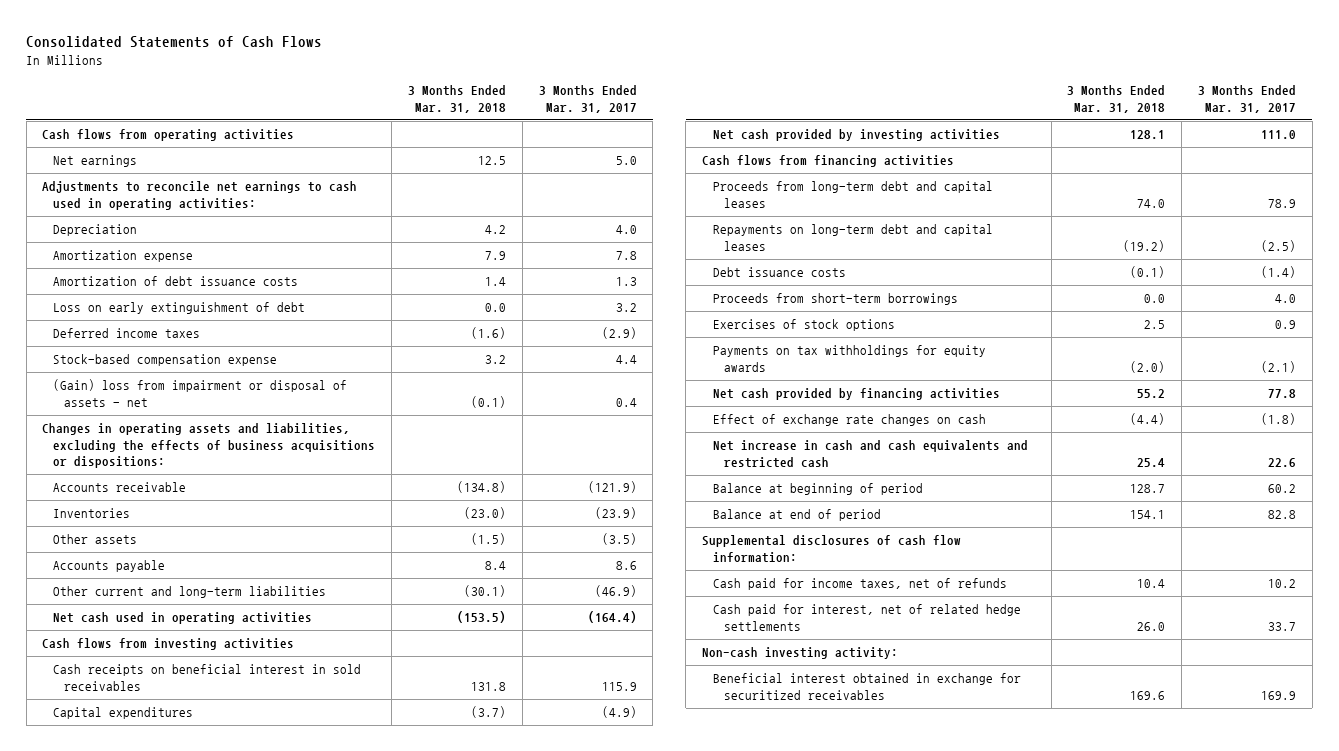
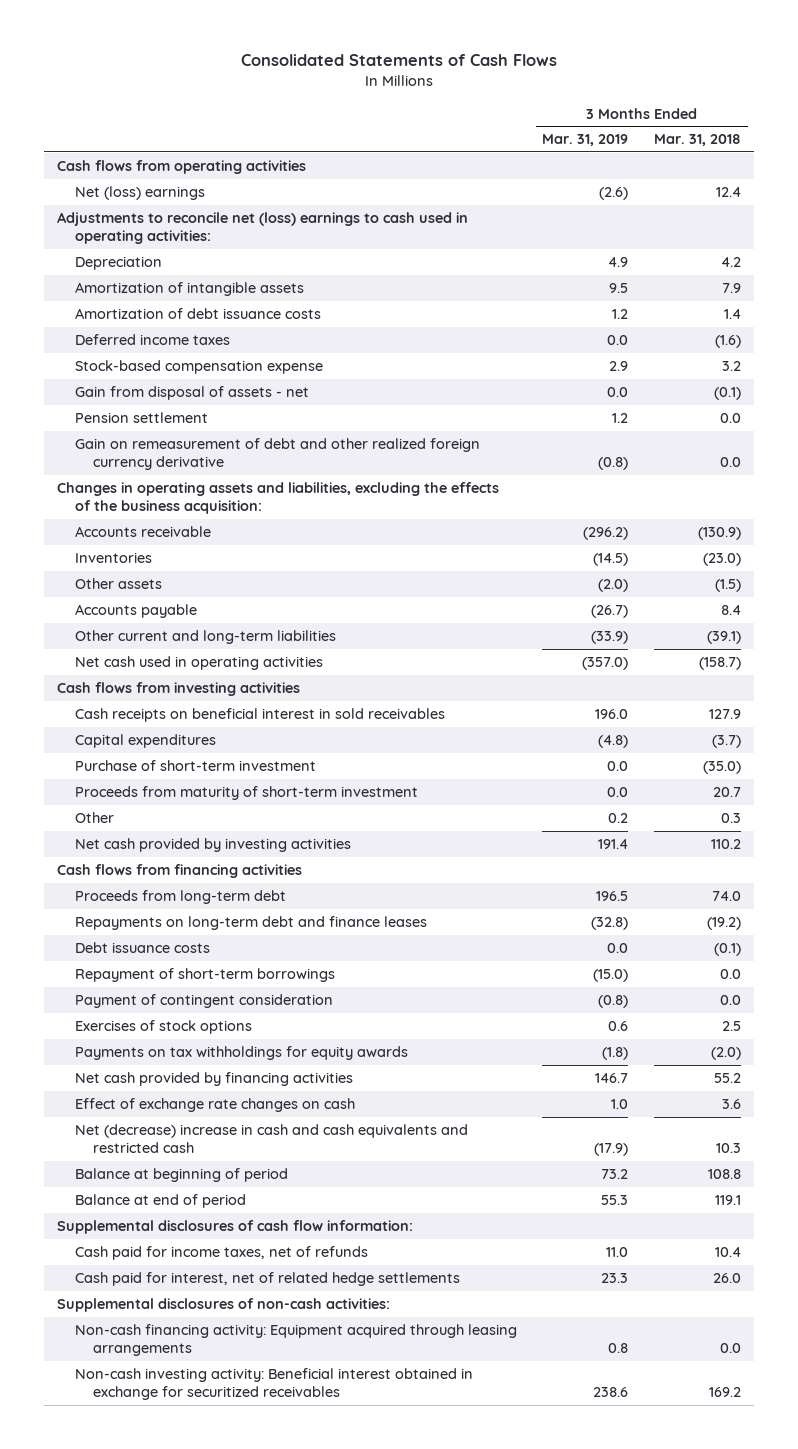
- | 3 Months Ended Mar. 31, 2018 | 3 Months Ended Mar. 31, 2017
+ | 3 Months Ended Mar. 31, 2019 | 3 Months Ended Mar. 31, 2018
- Net earnings | 12.5 | 5.0
- Adjustments to reconcile net earnings to cash used in operating activities:
+ Net (loss) earnings | (2.6) | 12.4
+ Adjustments to reconcile net (loss) earnings to cash used in operating activities:
- Amortization expense | 7.9 | 7.8
+ Amortization of intangible assets | 9.5 | 7.9
- Loss on early extinguishment of debt | 0.0 | 3.2
- (Gain) loss from impairment or disposal of assets - net | (0.1) | 0.4
- Changes in operating assets and liabilities, excluding the effects of business acquisitions or dispositions:
- Accounts receivable | (134.8) | (121.9)
+ Gain from disposal of assets - net | 0.0 | (0.1)
+ Pension settlement | 1.2 | 0.0
+ Gain on remeasurement of debt and other realized foreign currency derivative | (0.8) | 0.0
+ Changes in operating assets and liabilities, excluding the effects of the business acquisition:
+ Accounts receivable | (296.2) | (130.9)
- Other current and long-term liabilities | (30.1) | (46.9)
- Net cash used in operating activities | (153.5) | (164.4)
+ Other current and long-term liabilities | (33.9) | (39.1)
+ Net cash used in operating activities | (357.0) | (158.7)
- Cash receipts on beneficial interest in sold receivables | 131.8 | 115.9
+ Cash receipts on beneficial interest in sold receivables | 196.0 | 127.9
- Net cash provided by investing activities | 128.1 | 111.0
+ Purchase of short-term investment | 0.0 | (35.0)
+ Proceeds from maturity of short-term investment | 0.0 | 20.7
+ Other | 0.2 | 0.3
+ Net cash provided by investing activities | 191.4 | 110.2
- Proceeds from long-term debt and capital leases | 74.0 | 78.9
- Repayments on long-term debt and capital leases | (19.2) | (2.5)
+ Proceeds from long-term debt | 196.5 | 74.0
+ Repayments on long-term debt and finance leases | (32.8) | (19.2)
- Proceeds from short-term borrowings | 0.0 | 4.0
+ Repayment of short-term borrowings | (15.0) | 0.0
+ Payment of contingent consideration | (0.8) | 0.0
- Effect of exchange rate changes on cash | (4.4) | (1.8)
- Net increase in cash and cash equivalents and restricted cash | 25.4 | 22.6
- Balance at beginning of period | 128.7 | 60.2
- Balance at end of period | 154.1 | 82.8
+ Effect of exchange rate changes on cash | 1.0 | 3.6
+ Net (decrease) increase in cash and cash equivalents and restricted cash | (17.9) | 10.3
+ Balance at beginning of period | 73.2 | 108.8
+ Balance at end of period | 55.3 | 119.1
- Non-cash investing activity:
- Beneficial interest obtained in exchange for securitized receivables | 169.6 | 169.9
+ Supplemental disclosures of non-cash activities:
+ Non-cash financing activity: Equipment acquired through leasing arrangements | 0.8 | 0.0
+ Non-cash investing activity: Beneficial interest obtained in exchange for securitized receivables | 238.6 | 169.2

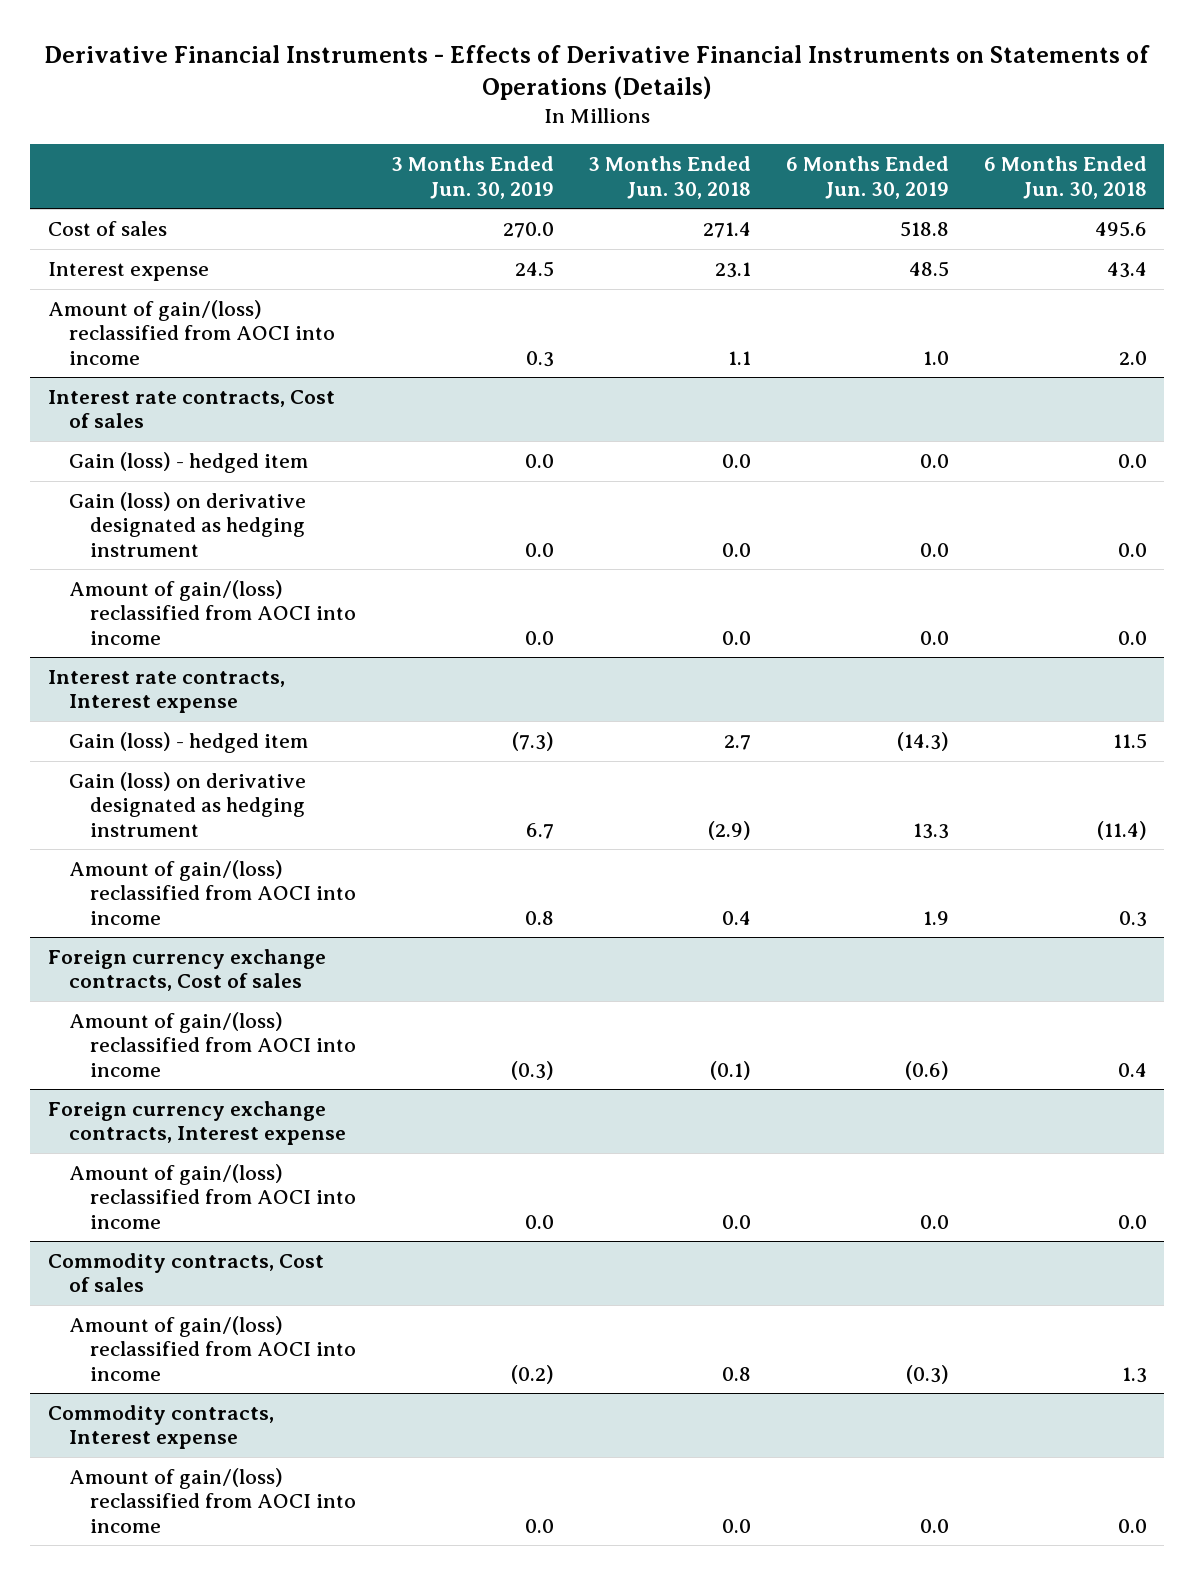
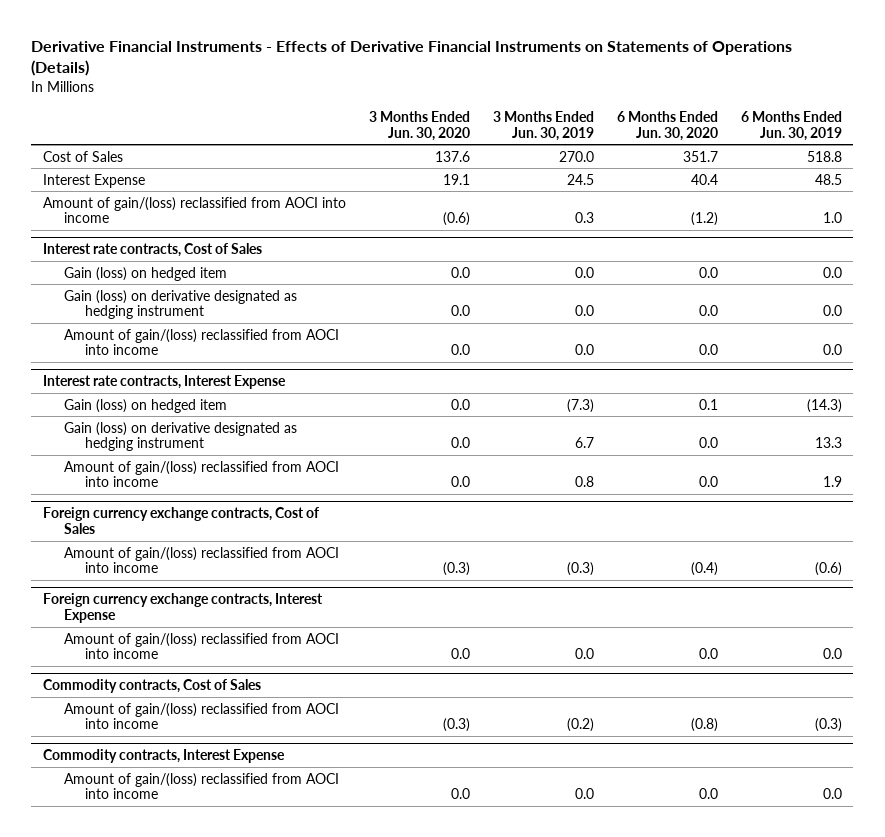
- | 3 Months Ended Jun. 30, 2019 | 3 Months Ended Jun. 30, 2018 | 6 Months Ended Jun. 30, 2019 | 6 Months Ended Jun. 30, 2018
+ | 3 Months Ended Jun. 30, 2020 | 3 Months Ended Jun. 30, 2019 | 6 Months Ended Jun. 30, 2020 | 6 Months Ended Jun. 30, 2019
- Cost of sales | 270.0 | 271.4 | 518.8 | 495.6
- Interest expense | 24.5 | 23.1 | 48.5 | 43.4
+ Cost of Sales | 137.6 | 270.0 | 351.7 | 518.8
+ Interest Expense | 19.1 | 24.5 | 40.4 | 48.5
- Interest rate contracts, Cost of sales
- Gain (loss) - hedged item | 0.0 | 0.0 | 0.0 | 0.0
+ Interest rate contracts, Cost of Sales
+ Gain (loss) on hedged item | 0.0 | 0.0 | 0.0 | 0.0
- Interest rate contracts, Interest expense
- Gain (loss) - hedged item | (7.3) | 2.7 | (14.3) | 11.5
+ Interest rate contracts, Interest Expense
+ Gain (loss) on hedged item | 0.0 | (7.3) | 0.1 | (14.3)
- Foreign currency exchange contracts, Cost of sales
+ Foreign currency exchange contracts, Cost of Sales
- Foreign currency exchange contracts, Interest expense
+ Foreign currency exchange contracts, Interest Expense
- Commodity contracts, Cost of sales
+ Commodity contracts, Cost of Sales
- Commodity contracts, Interest expense
+ Commodity contracts, Interest Expense

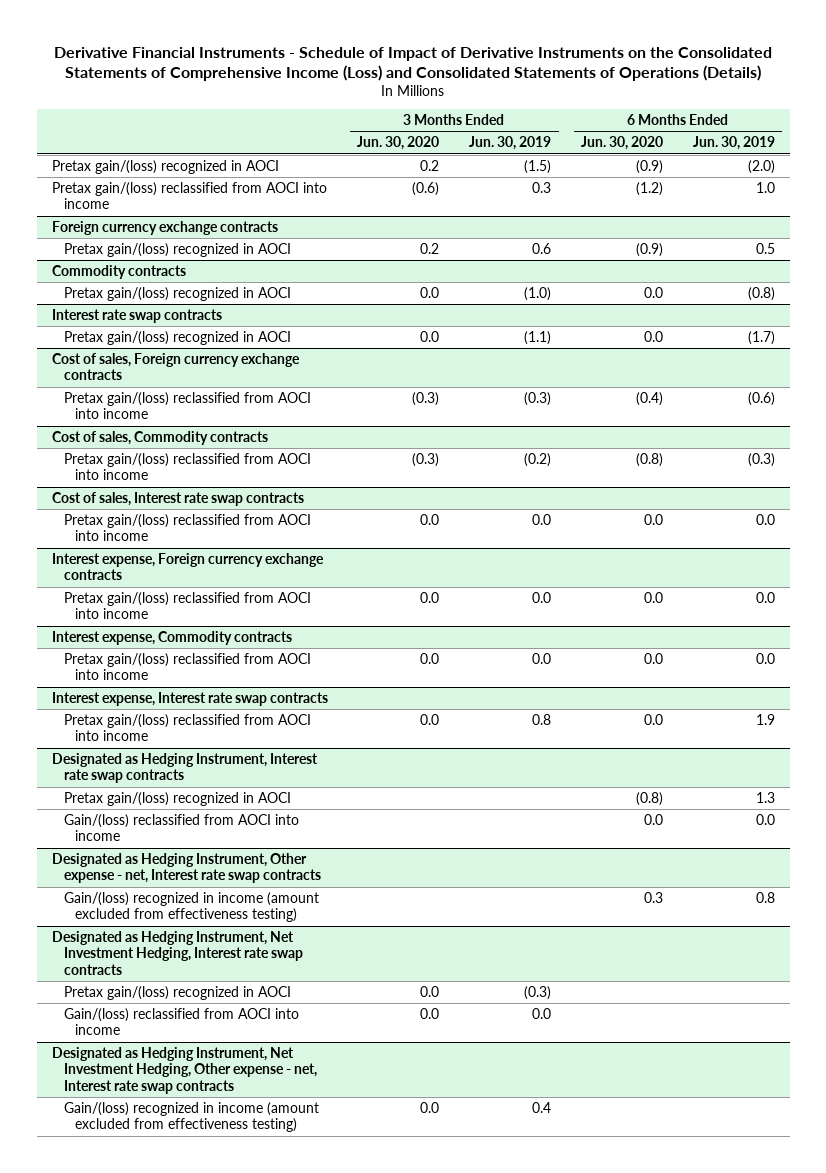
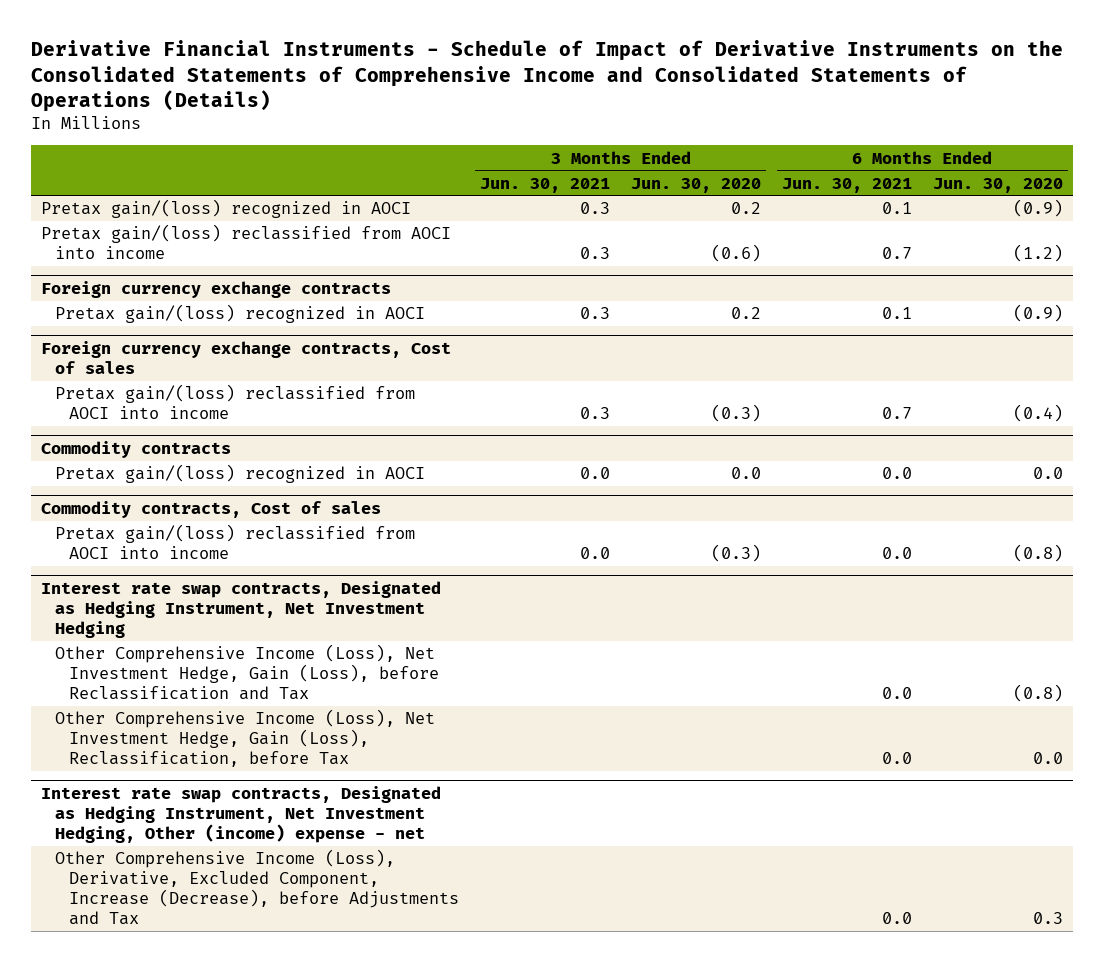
- Derivative Financial Instruments - Schedule of Impact of Derivative Instruments on the Consolidated Statements of Comprehensive Income (Loss) and Consolidated Statements of Operations (Details)
+ Derivative Financial Instruments - Schedule of Impact of Derivative Instruments on the Consolidated Statements of Comprehensive Income and Consolidated Statements of Operations (Details)
- | 3 Months Ended Jun. 30, 2020 | 3 Months Ended Jun. 30, 2019 | 6 Months Ended Jun. 30, 2020 | 6 Months Ended Jun. 30, 2019
+ | 3 Months Ended Jun. 30, 2021 | 3 Months Ended Jun. 30, 2020 | 6 Months Ended Jun. 30, 2021 | 6 Months Ended Jun. 30, 2020
+ Foreign currency exchange contracts, Cost of sales
+ Pretax gain/(loss) reclassified from AOCI into income | 0.3 | (0.3) | 0.7 | (0.4)
- Interest rate swap contracts
- Pretax gain/(loss) recognized in AOCI | 0.0 | (1.1) | 0.0 | (1.7)
- Cost of sales, Foreign currency exchange contracts
- Pretax gain/(loss) reclassified from AOCI into income | (0.3) | (0.3) | (0.4) | (0.6)
- Cost of sales, Commodity contracts
+ Commodity contracts, Cost of sales
- Cost of sales, Interest rate swap contracts
- Pretax gain/(loss) reclassified from AOCI into income | 0.0 | 0.0 | 0.0 | 0.0
- Interest expense, Foreign currency exchange contracts
- Pretax gain/(loss) reclassified from AOCI into income | 0.0 | 0.0 | 0.0 | 0.0
- Interest expense, Commodity contracts
- Pretax gain/(loss) reclassified from AOCI into income | 0.0 | 0.0 | 0.0 | 0.0
- Interest expense, Interest rate swap contracts
- Pretax gain/(loss) reclassified from AOCI into income | 0.0 | 0.8 | 0.0 | 1.9
- Designated as Hedging Instrument, Interest rate swap contracts
- Pretax gain/(loss) recognized in AOCI | | | (0.8) | 1.3
- Gain/(loss) reclassified from AOCI into income | | | 0.0 | 0.0
- Designated as Hedging Instrument, Other expense - net, Interest rate swap contracts
- Gain/(loss) recognized in income (amount excluded from effectiveness testing) | | | 0.3 | 0.8
- Designated as Hedging Instrument, Net Investment Hedging, Interest rate swap contracts
- Pretax gain/(loss) recognized in AOCI | 0.0 | (0.3) | |
- Gain/(loss) reclassified from AOCI into income | 0.0 | 0.0 | |
- Designated as Hedging Instrument, Net Investment Hedging, Other expense - net, Interest rate swap contracts
- Gain/(loss) recognized in income (amount excluded from effectiveness testing) | 0.0 | 0.4 | |
+ Interest rate swap contracts, Designated as Hedging Instrument, Net Investment Hedging
+ Other Comprehensive Income (Loss), Net Investment Hedge, Gain (Loss), before Reclassification and Tax | | | 0.0 | (0.8)
+ Other Comprehensive Income (Loss), Net Investment Hedge, Gain (Loss), Reclassification, before Tax | | | 0.0 | 0.0
+ Interest rate swap contracts, Designated as Hedging Instrument, Net Investment Hedging, Other (income) expense - net
+ Other Comprehensive Income (Loss), Derivative, Excluded Component, Increase (Decrease), before Adjustments and Tax | | | 0.0 | 0.3

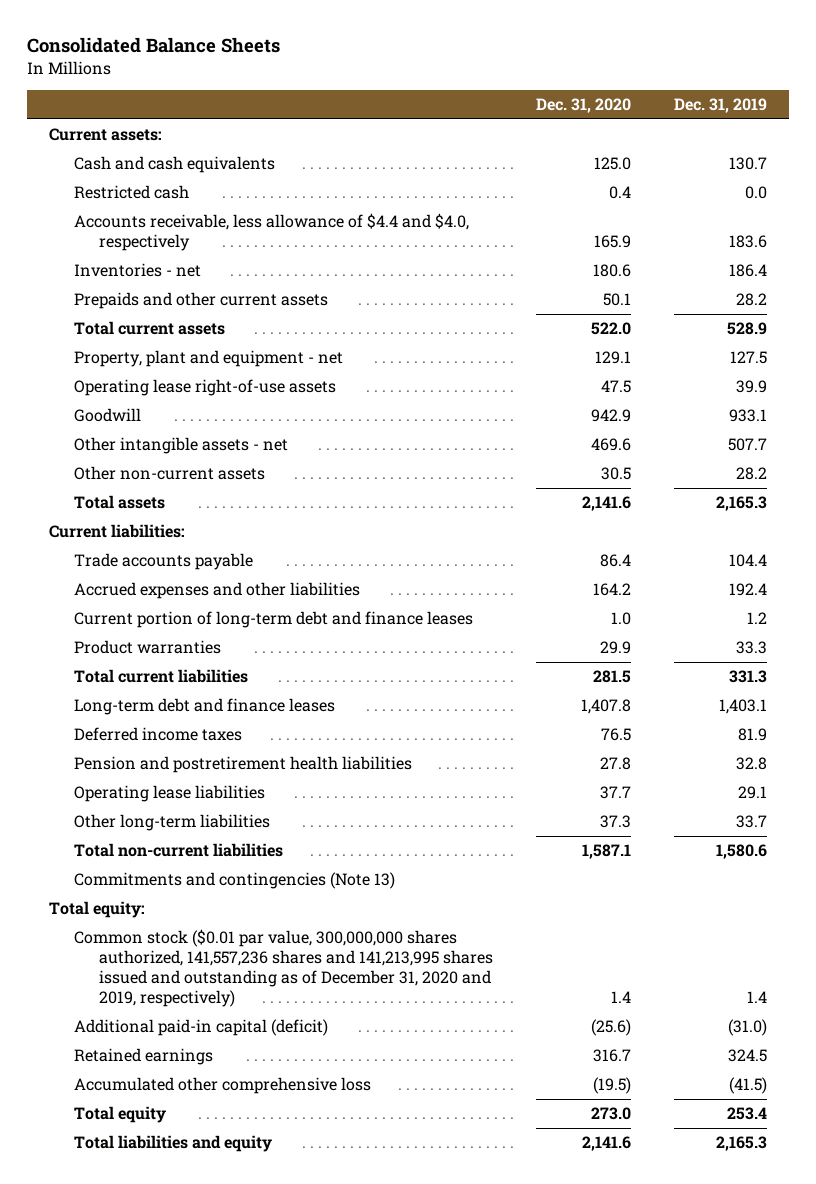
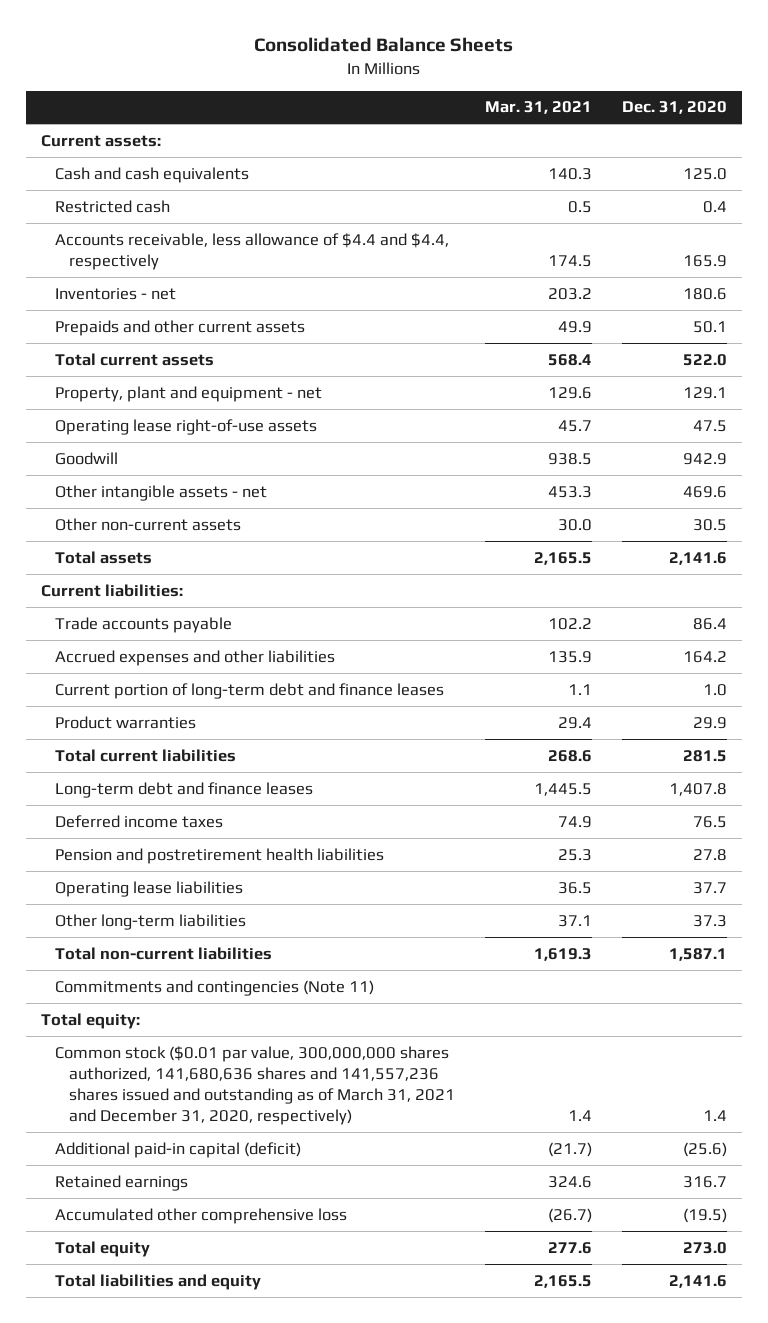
- | Dec. 31, 2020 | Dec. 31, 2019
+ | Mar. 31, 2021 | Dec. 31, 2020
- Accounts receivable, less allowance of $4.4 and $4.0, respectively | 165.9 | 183.6
+ Accounts receivable, less allowance of $4.4 and $4.4, respectively | 174.5 | 165.9
- Commitments and contingencies (Note 13)
+ Commitments and contingencies (Note 11)
- Common stock ($0.01 par value, 300,000,000 shares authorized, 141,557,236 shares and 141,213,995 shares issued and outstanding as of December 31, 2020 and 2019, respectively) | 1.4 | 1.4
+ Common stock ($0.01 par value, 300,000,000 shares authorized, 141,680,636 shares and 141,557,236 shares issued and outstanding as of March 31, 2021 and December 31, 2020, respectively) | 1.4 | 1.4

